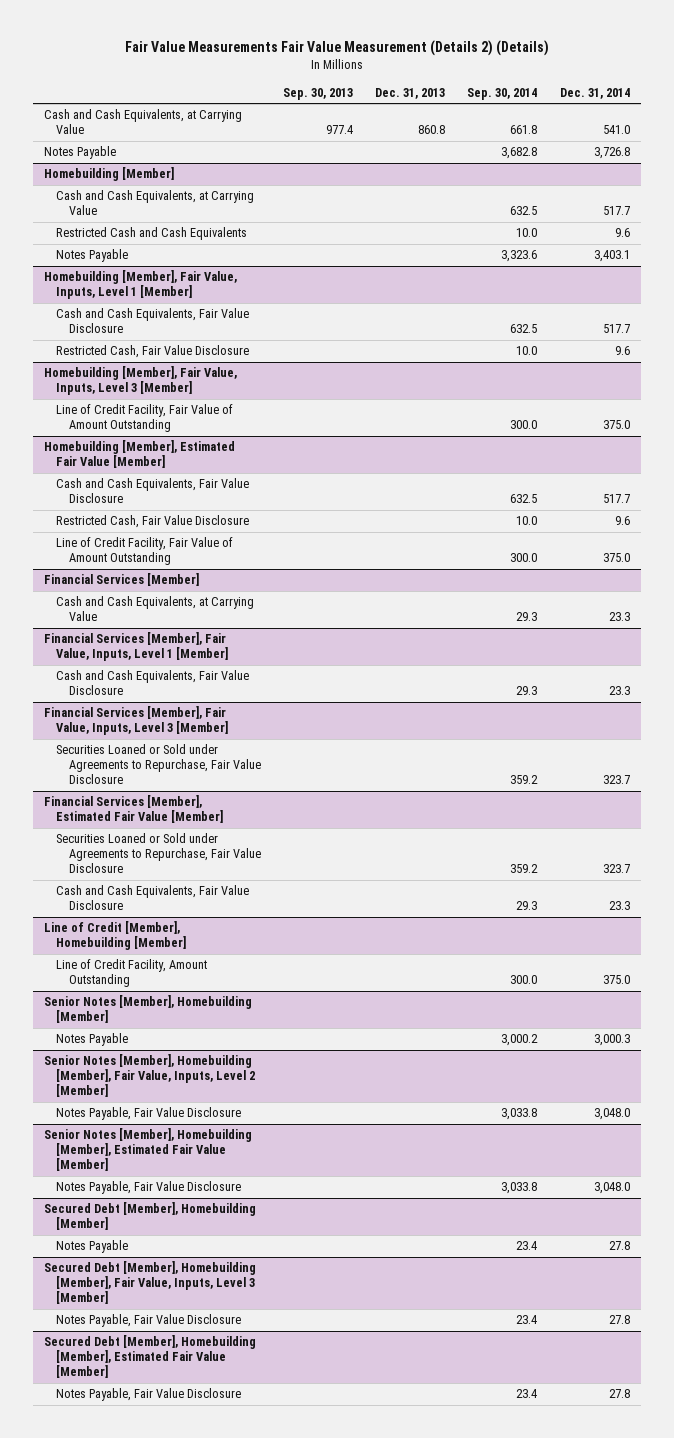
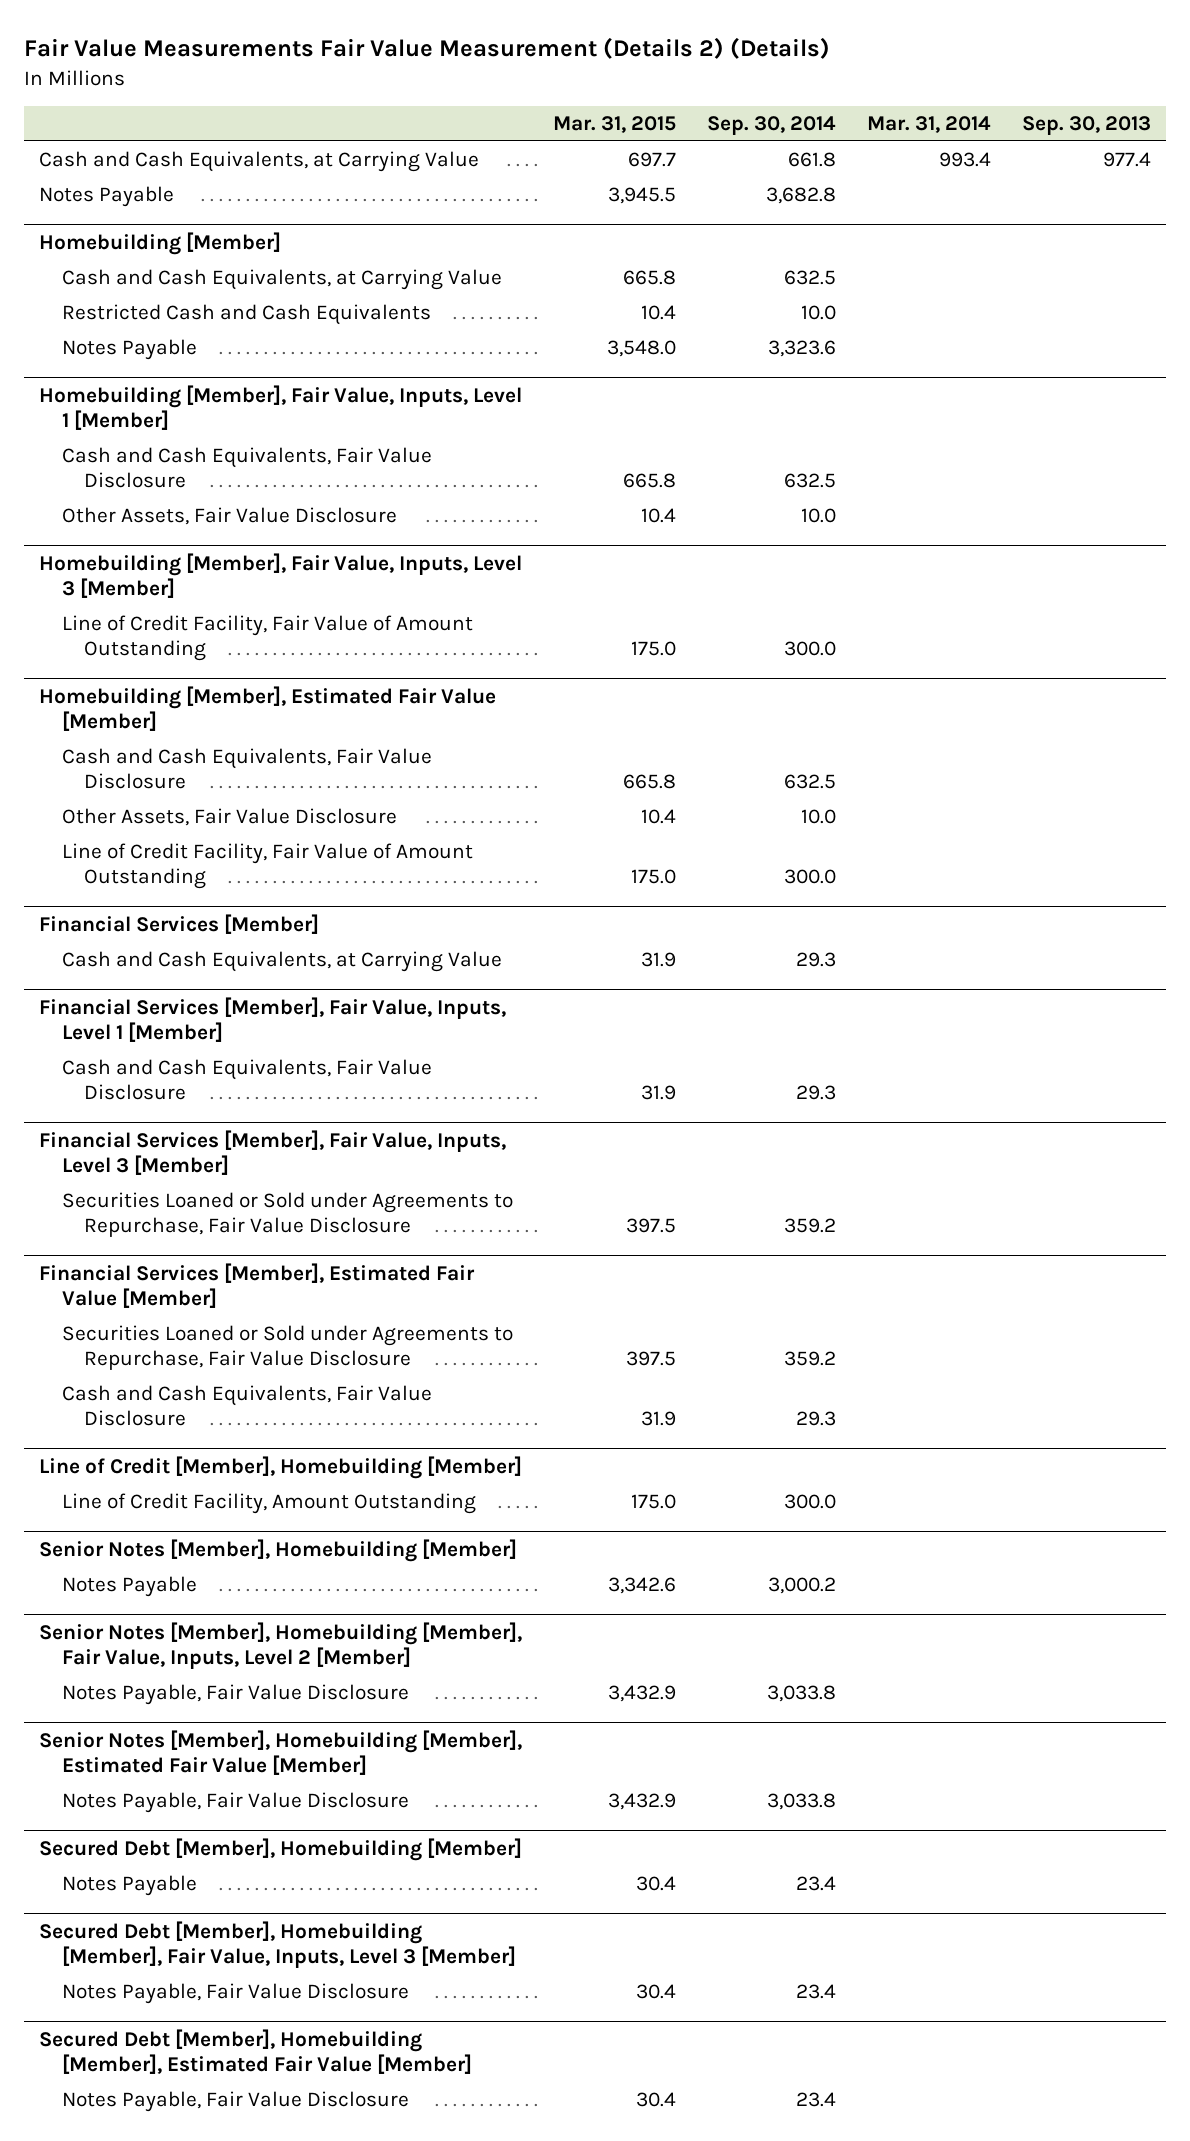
- | Sep. 30, 2013 | Dec. 31, 2013 | Sep. 30, 2014 | Dec. 31, 2014
+ | Mar. 31, 2015 | Sep. 30, 2014 | Mar. 31, 2014 | Sep. 30, 2013
@ Homebuilding [Member], Fair Value, Inputs, Level 1 [Member]
- Restricted Cash, Fair Value Disclosure | | | 10.0 | 9.6
+ Other Assets, Fair Value Disclosure | 10.4 | 10.0 | |
@ Homebuilding [Member], Estimated Fair Value [Member]
- Restricted Cash, Fair Value Disclosure | | | 10.0 | 9.6
+ Other Assets, Fair Value Disclosure | 10.4 | 10.0 | |

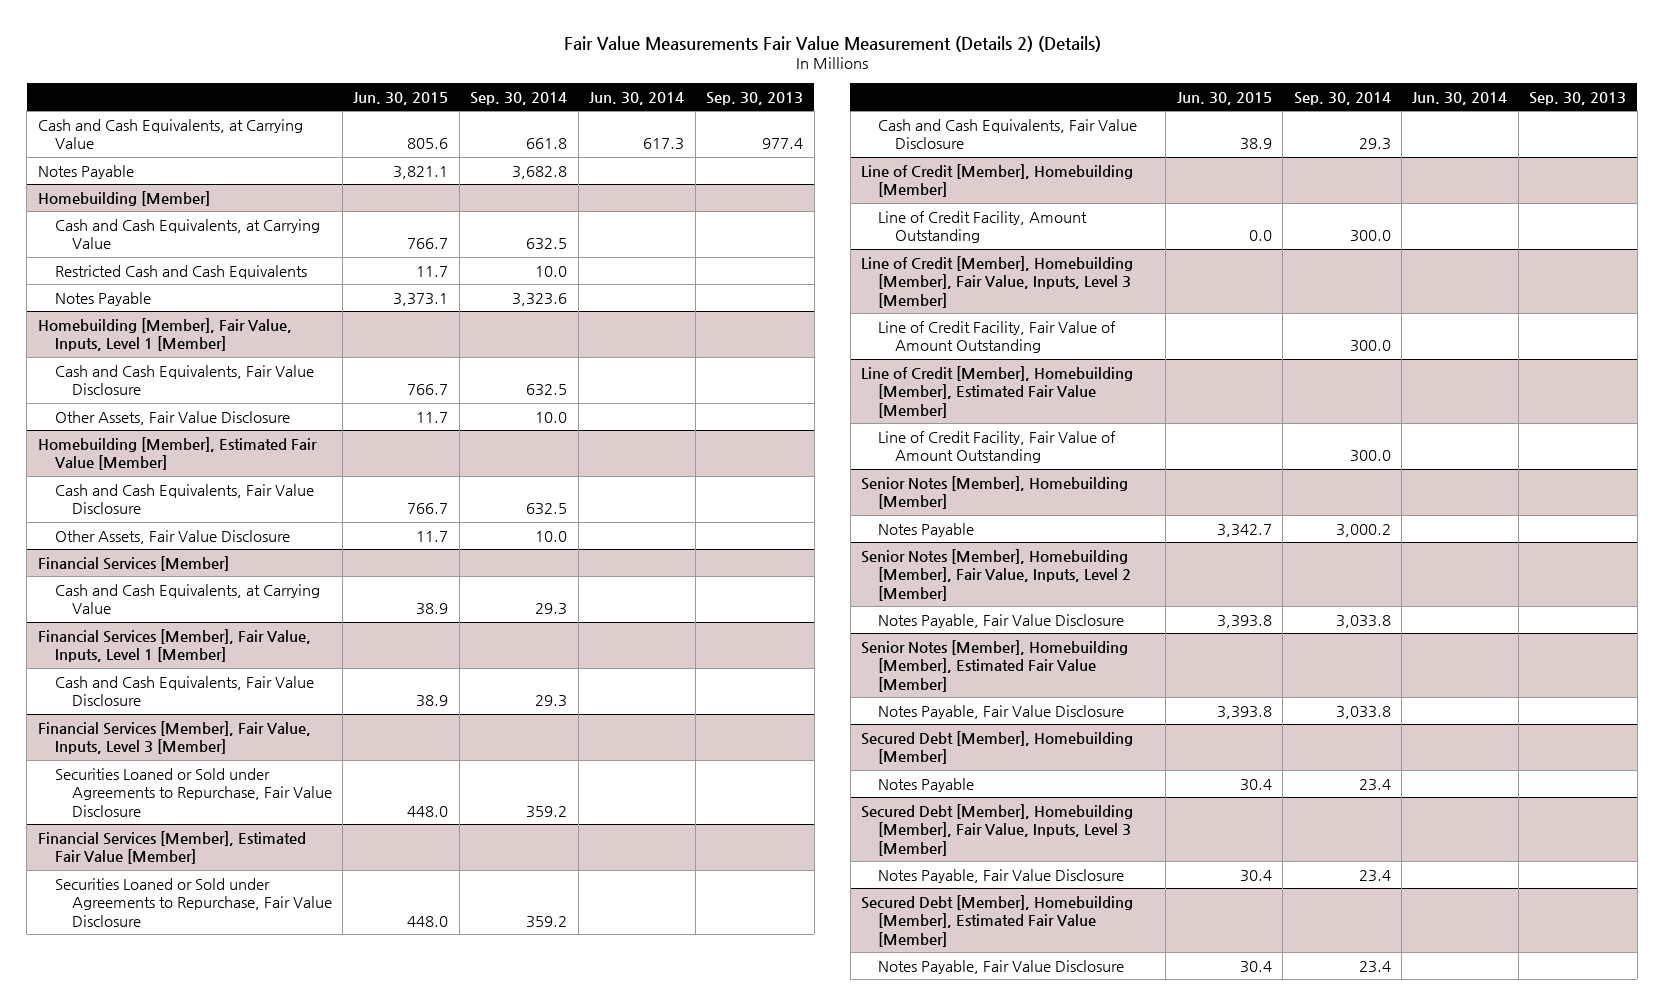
- | Mar. 31, 2015 | Sep. 30, 2014 | Mar. 31, 2014 | Sep. 30, 2013
+ | Jun. 30, 2015 | Sep. 30, 2014 | Jun. 30, 2014 | Sep. 30, 2013
- Homebuilding [Member], Fair Value, Inputs, Level 3 [Member]
- Line of Credit Facility, Fair Value of Amount Outstanding | 175.0 | 300.0 | |
@ Homebuilding [Member], Estimated Fair Value [Member]
- Line of Credit Facility, Fair Value of Amount Outstanding | 175.0 | 300.0 | |
+ Line of Credit [Member], Homebuilding [Member], Fair Value, Inputs, Level 3 [Member]
+ Line of Credit Facility, Fair Value of Amount Outstanding | | 300.0 | |
+ Line of Credit [Member], Homebuilding [Member], Estimated Fair Value [Member]
+ Line of Credit Facility, Fair Value of Amount Outstanding | | 300.0 | |

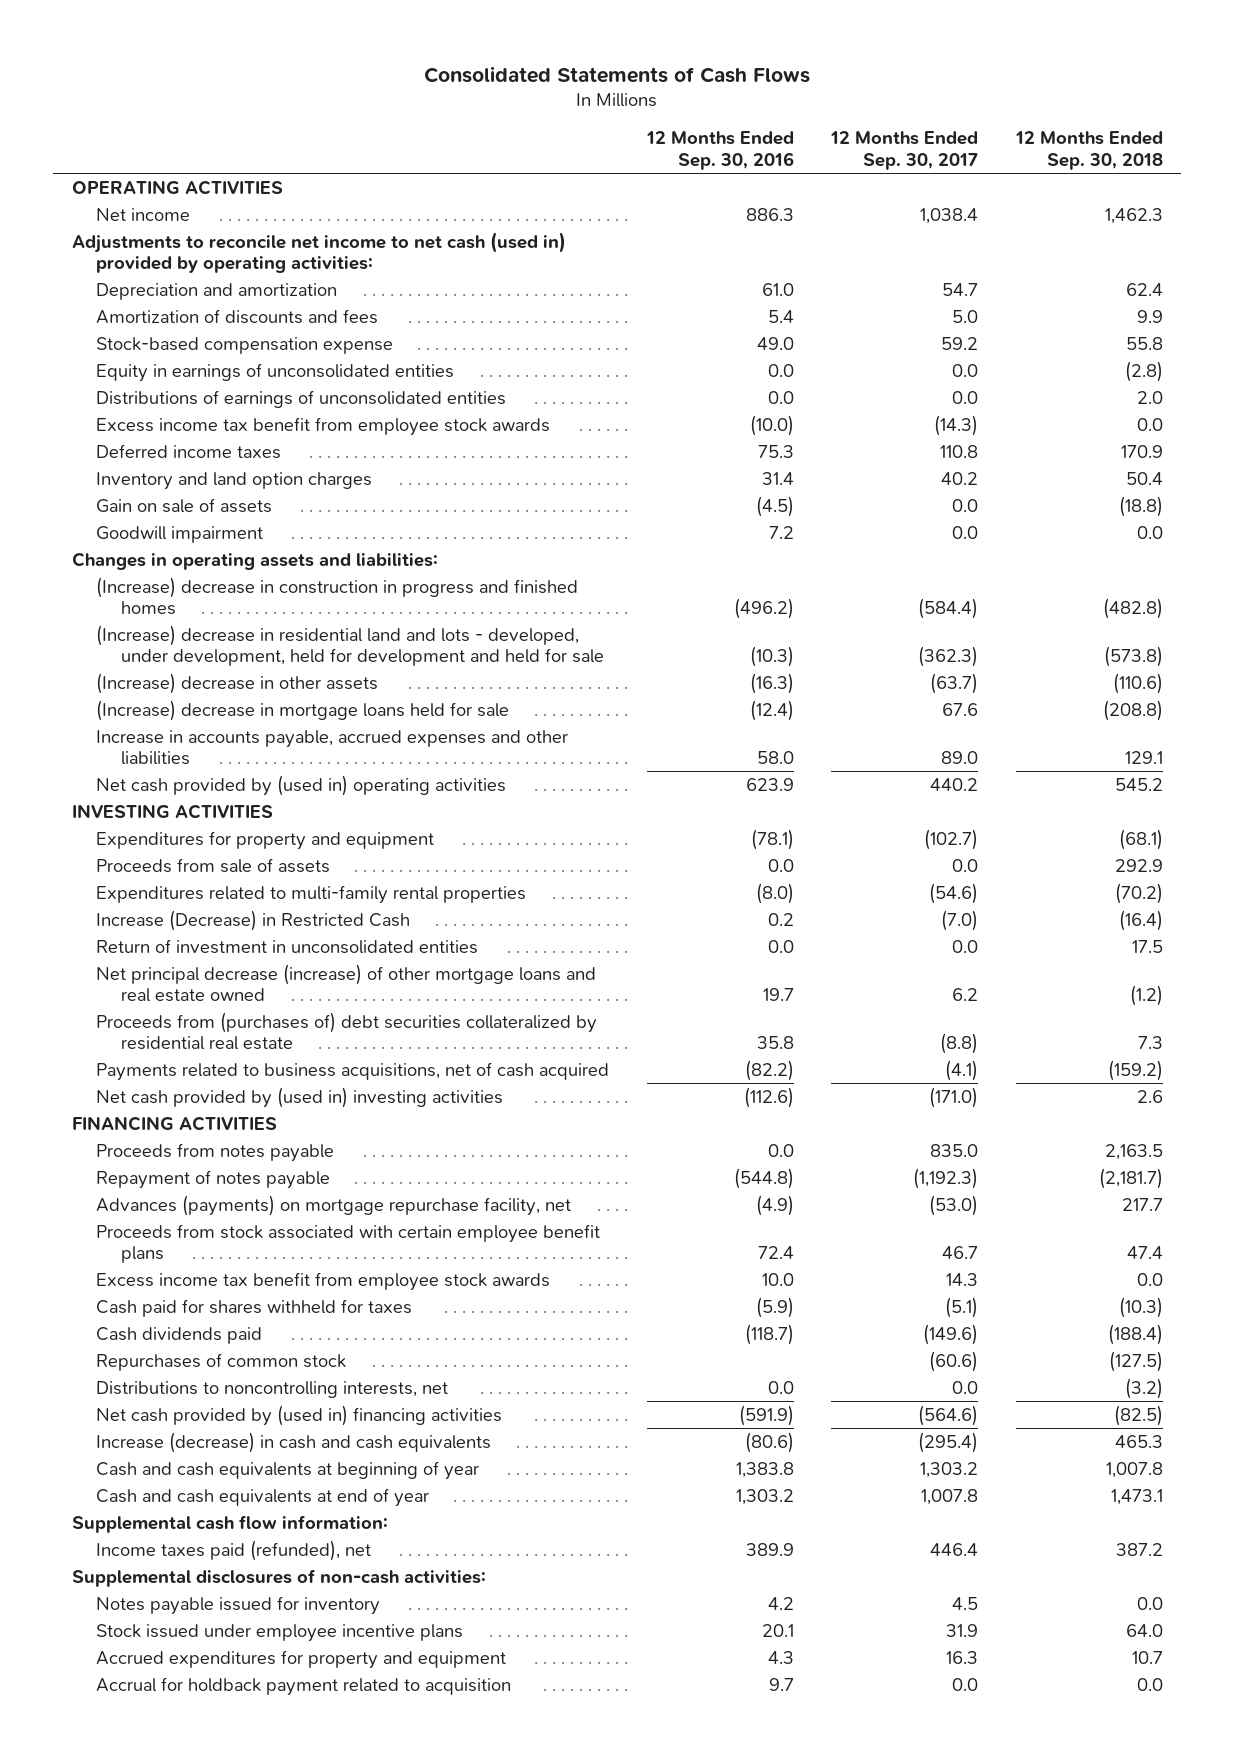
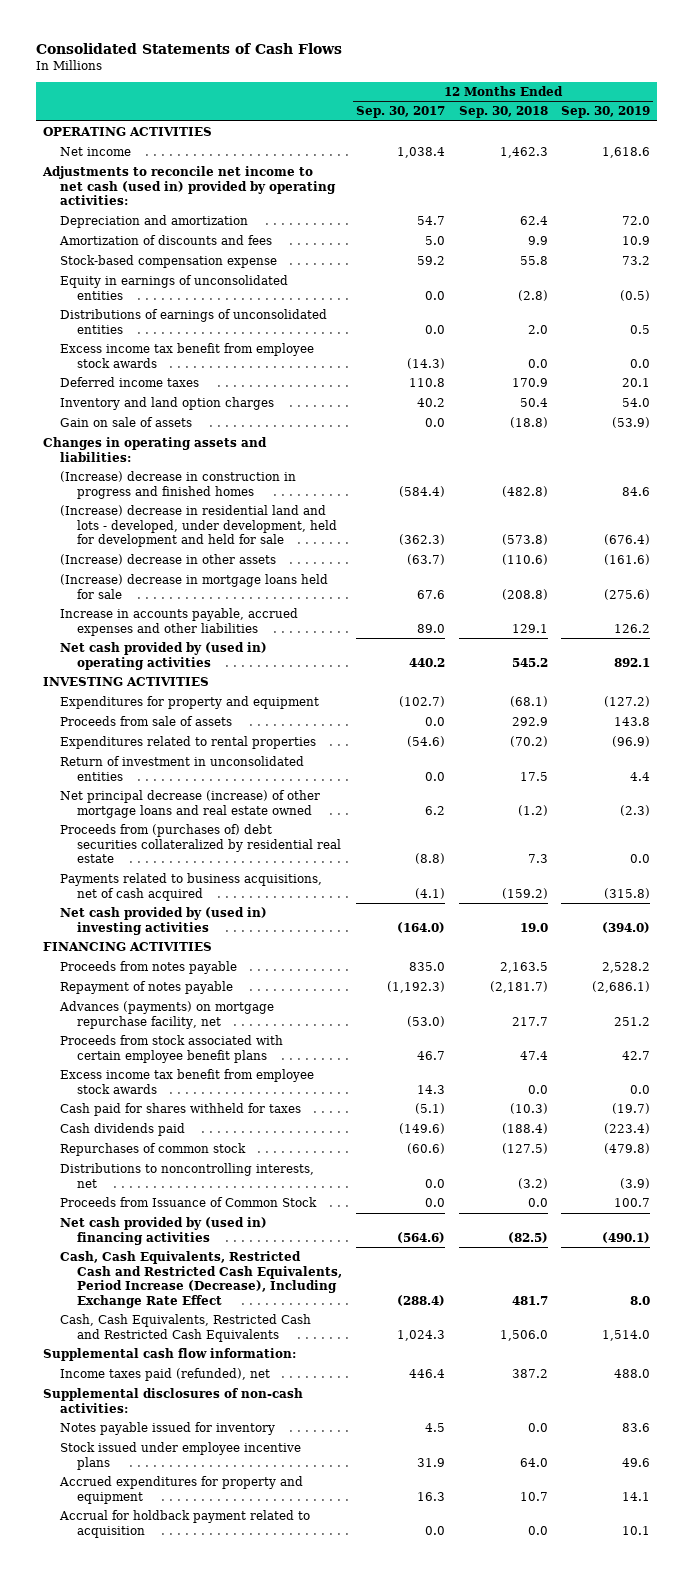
- | 12 Months Ended Sep. 30, 2016 | 12 Months Ended Sep. 30, 2017 | 12 Months Ended Sep. 30, 2018
+ | 12 Months Ended Sep. 30, 2017 | 12 Months Ended Sep. 30, 2018 | 12 Months Ended Sep. 30, 2019
- Goodwill impairment | 7.2 | 0.0 | 0.0
- Expenditures related to multi-family rental properties | (8.0) | (54.6) | (70.2)
- Increase (Decrease) in Restricted Cash | 0.2 | (7.0) | (16.4)
+ Expenditures related to rental properties | (54.6) | (70.2) | (96.9)
- Net cash provided by (used in) investing activities | (112.6) | (171.0) | 2.6
+ Net cash provided by (used in) investing activities | (164.0) | 19.0 | (394.0)
+ Proceeds from Issuance of Common Stock | 0.0 | 0.0 | 100.7
- Increase (decrease) in cash and cash equivalents | (80.6) | (295.4) | 465.3
- Cash and cash equivalents at beginning of year | 1,383.8 | 1,303.2 | 1,007.8
- Cash and cash equivalents at end of year | 1,303.2 | 1,007.8 | 1,473.1
+ Cash, Cash Equivalents, Restricted Cash and Restricted Cash Equivalents, Period Increase (Decrease), Including Exchange Rate Effect | (288.4) | 481.7 | 8.0
+ Cash, Cash Equivalents, Restricted Cash and Restricted Cash Equivalents | 1,024.3 | 1,506.0 | 1,514.0

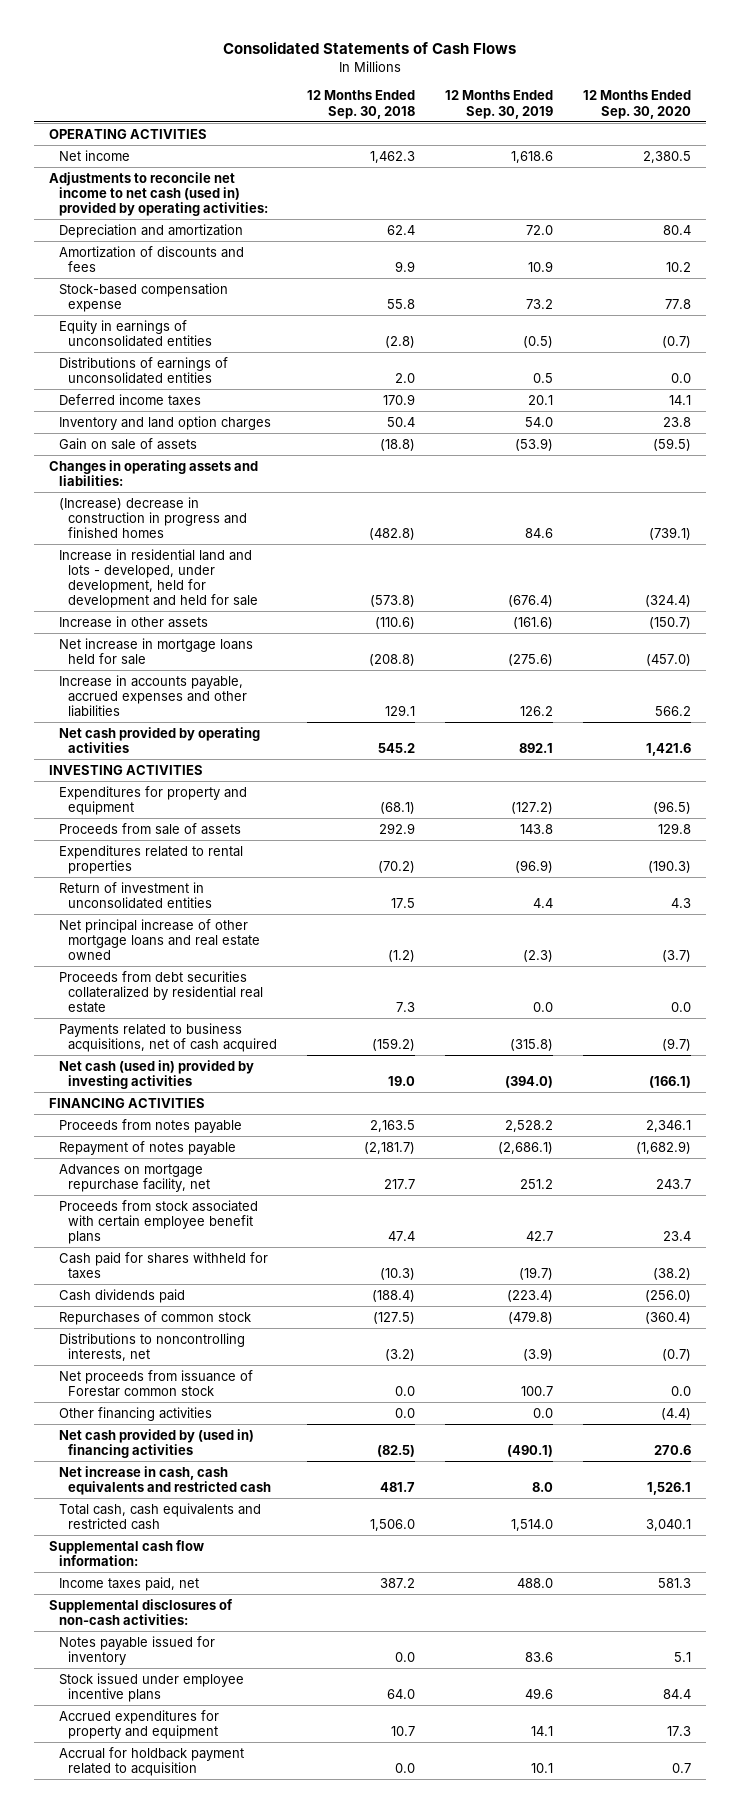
- | 12 Months Ended Sep. 30, 2017 | 12 Months Ended Sep. 30, 2018 | 12 Months Ended Sep. 30, 2019
+ | 12 Months Ended Sep. 30, 2018 | 12 Months Ended Sep. 30, 2019 | 12 Months Ended Sep. 30, 2020
- Excess income tax benefit from employee stock awards | (14.3) | 0.0 | 0.0
- (Increase) decrease in residential land and lots - developed, under development, held for development and held for sale | (362.3) | (573.8) | (676.4)
- (Increase) decrease in other assets | (63.7) | (110.6) | (161.6)
- (Increase) decrease in mortgage loans held for sale | 67.6 | (208.8) | (275.6)
+ Increase in residential land and lots - developed, under development, held for development and held for sale | (573.8) | (676.4) | (324.4)
+ Increase in other assets | (110.6) | (161.6) | (150.7)
+ Net increase in mortgage loans held for sale | (208.8) | (275.6) | (457.0)
- Net cash provided by (used in) operating activities | 440.2 | 545.2 | 892.1
+ Net cash provided by operating activities | 545.2 | 892.1 | 1,421.6
- Net principal decrease (increase) of other mortgage loans and real estate owned | 6.2 | (1.2) | (2.3)
- Proceeds from (purchases of) debt securities collateralized by residential real estate | (8.8) | 7.3 | 0.0
+ Net principal increase of other mortgage loans and real estate owned | (1.2) | (2.3) | (3.7)
+ Proceeds from debt securities collateralized by residential real estate | 7.3 | 0.0 | 0.0
- Net cash provided by (used in) investing activities | (164.0) | 19.0 | (394.0)
+ Net cash (used in) provided by investing activities | 19.0 | (394.0) | (166.1)
- Advances (payments) on mortgage repurchase facility, net | (53.0) | 217.7 | 251.2
+ Advances on mortgage repurchase facility, net | 217.7 | 251.2 | 243.7
- Excess income tax benefit from employee stock awards | 14.3 | 0.0 | 0.0
- Proceeds from Issuance of Common Stock | 0.0 | 0.0 | 100.7
+ Net proceeds from issuance of Forestar common stock | 0.0 | 100.7 | 0.0
+ Other financing activities | 0.0 | 0.0 | (4.4)
- Cash, Cash Equivalents, Restricted Cash and Restricted Cash Equivalents, Period Increase (Decrease), Including Exchange Rate Effect | (288.4) | 481.7 | 8.0
- Cash, Cash Equivalents, Restricted Cash and Restricted Cash Equivalents | 1,024.3 | 1,506.0 | 1,514.0
+ Net increase in cash, cash equivalents and restricted cash | 481.7 | 8.0 | 1,526.1
+ Total cash, cash equivalents and restricted cash | 1,506.0 | 1,514.0 | 3,040.1
- Income taxes paid (refunded), net | 446.4 | 387.2 | 488.0
+ Income taxes paid, net | 387.2 | 488.0 | 581.3

